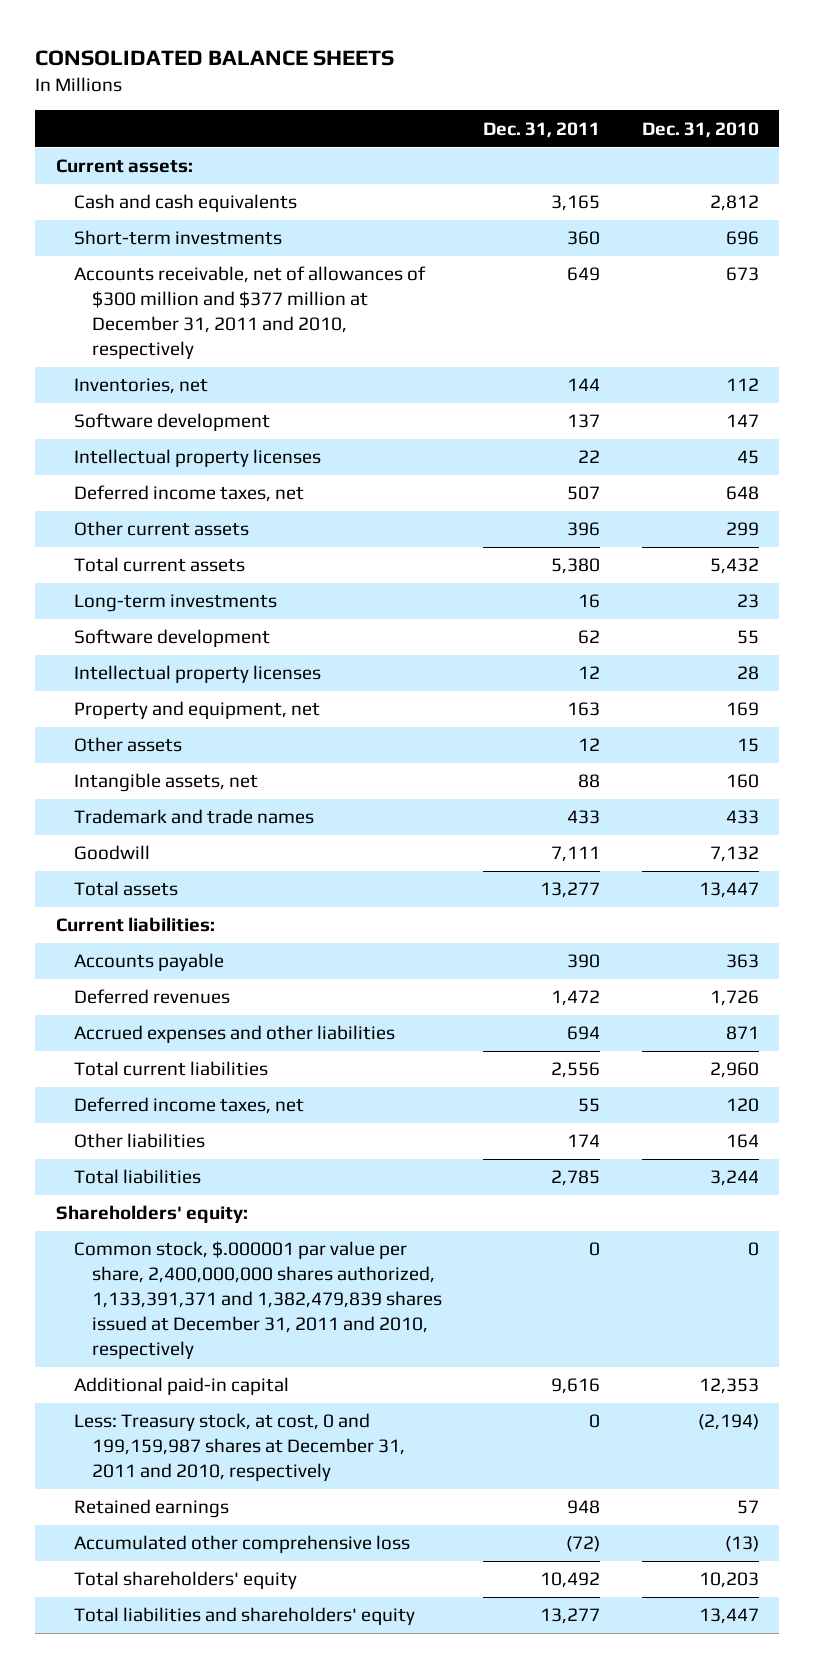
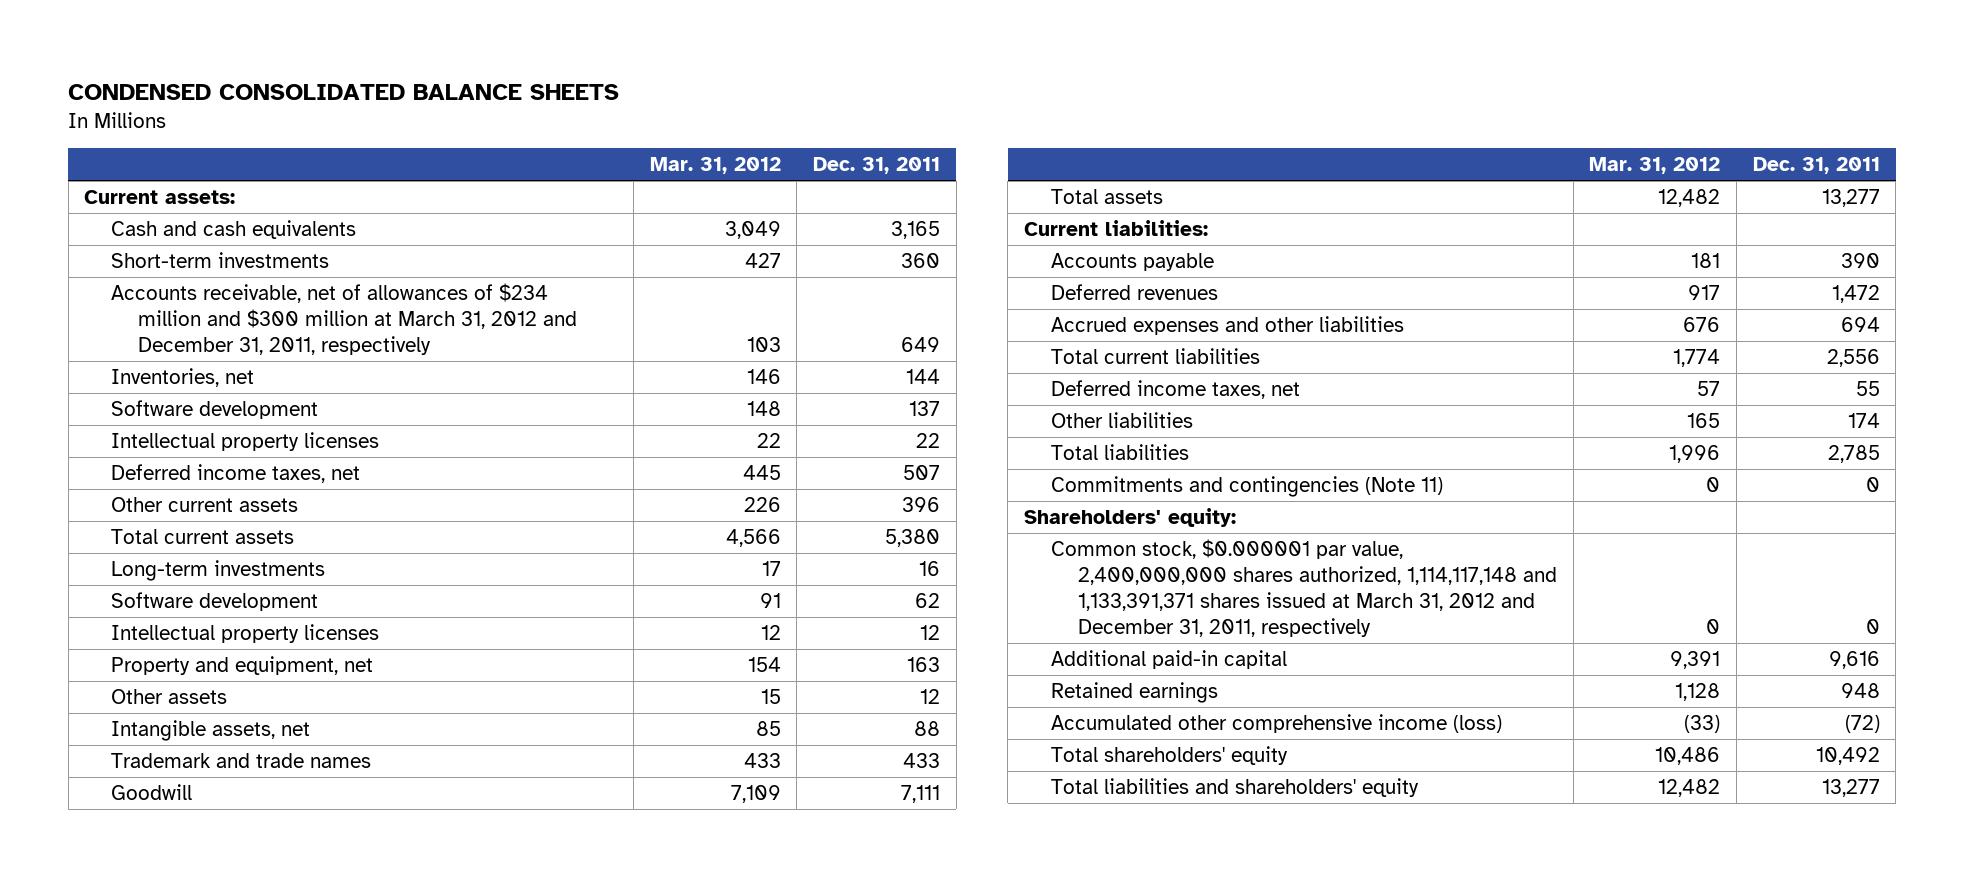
- CONSOLIDATED BALANCE SHEETS
+ CONDENSED CONSOLIDATED BALANCE SHEETS
- | Dec. 31, 2011 | Dec. 31, 2010
+ | Mar. 31, 2012 | Dec. 31, 2011
- Accounts receivable, net of allowances of $300 million and $377 million at December 31, 2011 and 2010, respectively | 649 | 673
+ Accounts receivable, net of allowances of $234 million and $300 million at March 31, 2012 and December 31, 2011, respectively | 103 | 649
+ Commitments and contingencies (Note 11) | 0 | 0
- Common stock, $.000001 par value per share, 2,400,000,000 shares authorized, 1,133,391,371 and 1,382,479,839 shares issued at December 31, 2011 and 2010, respectively | 0 | 0
+ Common stock, $0.000001 par value, 2,400,000,000 shares authorized, 1,114,117,148 and 1,133,391,371 shares issued at March 31, 2012 and December 31, 2011, respectively | 0 | 0
- Less: Treasury stock, at cost, 0 and 199,159,987 shares at December 31, 2011 and 2010, respectively | 0 | (2,194)
- Accumulated other comprehensive loss | (72) | (13)
+ Accumulated other comprehensive income (loss) | (33) | (72)

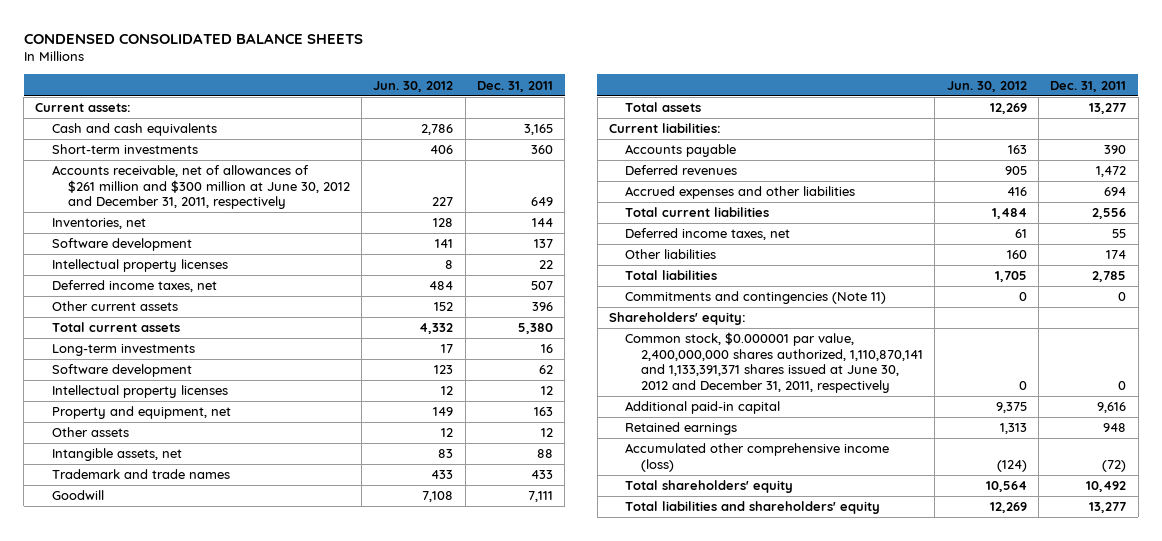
- | Mar. 31, 2012 | Dec. 31, 2011
+ | Jun. 30, 2012 | Dec. 31, 2011
- Accounts receivable, net of allowances of $234 million and $300 million at March 31, 2012 and December 31, 2011, respectively | 103 | 649
+ Accounts receivable, net of allowances of $261 million and $300 million at June 30, 2012 and December 31, 2011, respectively | 227 | 649
- Common stock, $0.000001 par value, 2,400,000,000 shares authorized, 1,114,117,148 and 1,133,391,371 shares issued at March 31, 2012 and December 31, 2011, respectively | 0 | 0
+ Common stock, $0.000001 par value, 2,400,000,000 shares authorized, 1,110,870,141 and 1,133,391,371 shares issued at June 30, 2012 and December 31, 2011, respectively | 0 | 0

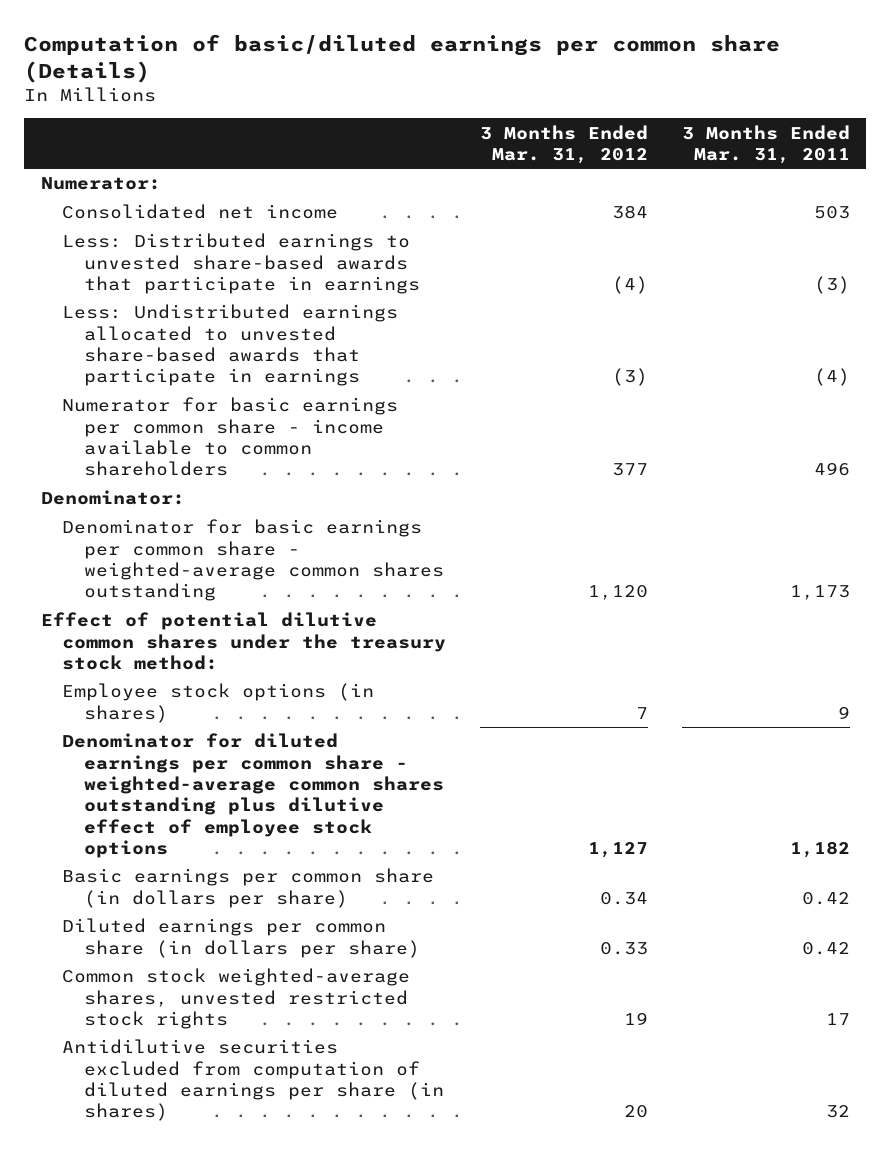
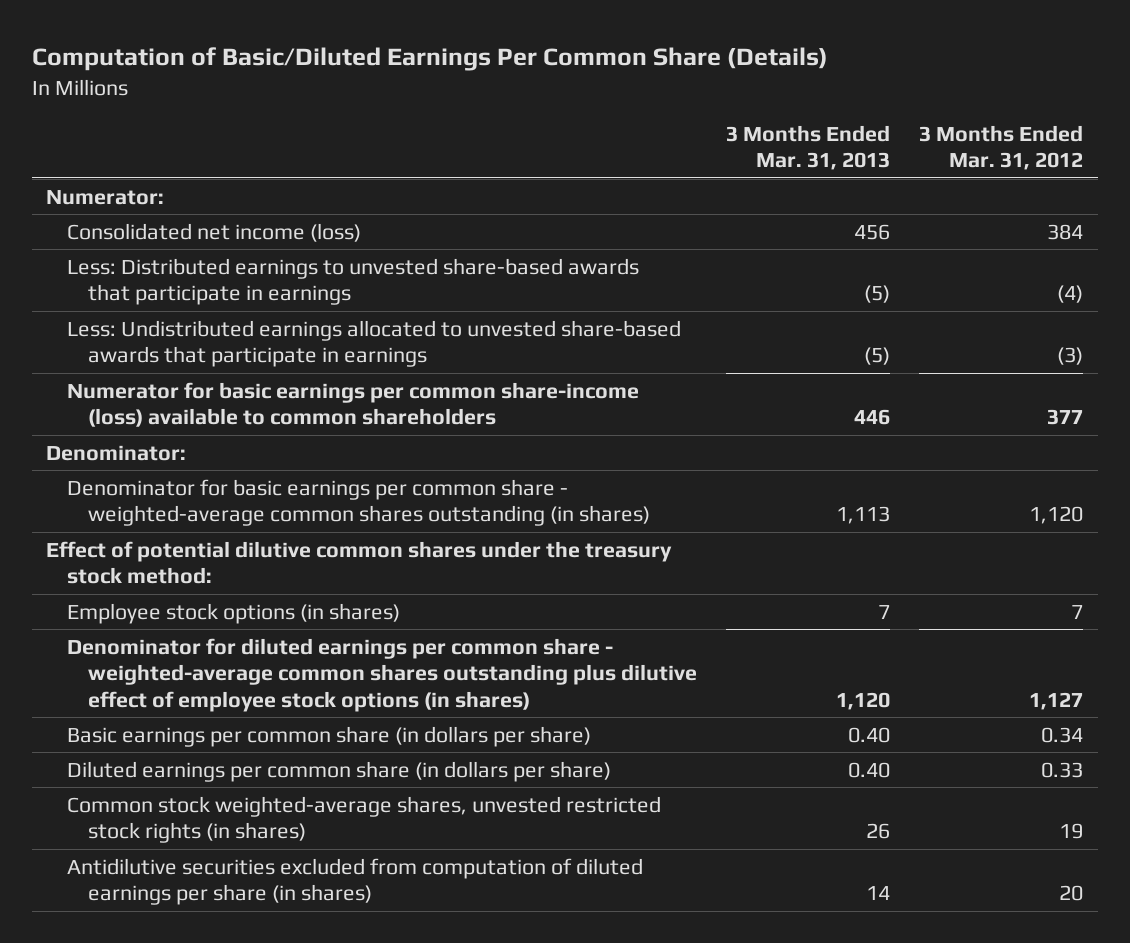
- Computation of basic/diluted earnings per common share (Details)
+ Computation of Basic/Diluted Earnings Per Common Share (Details)
- | 3 Months Ended Mar. 31, 2012 | 3 Months Ended Mar. 31, 2011
+ | 3 Months Ended Mar. 31, 2013 | 3 Months Ended Mar. 31, 2012
- Consolidated net income | 384 | 503
+ Consolidated net income (loss) | 456 | 384
- Numerator for basic earnings per common share - income available to common shareholders | 377 | 496
+ Numerator for basic earnings per common share-income (loss) available to common shareholders | 446 | 377
- Denominator for basic earnings per common share - weighted-average common shares outstanding | 1,120 | 1,173
+ Denominator for basic earnings per common share - weighted-average common shares outstanding (in shares) | 1,113 | 1,120
- Denominator for diluted earnings per common share - weighted-average common shares outstanding plus dilutive effect of employee stock options | 1,127 | 1,182
+ Denominator for diluted earnings per common share - weighted-average common shares outstanding plus dilutive effect of employee stock options (in shares) | 1,120 | 1,127
- Common stock weighted-average shares, unvested restricted stock rights | 19 | 17
+ Common stock weighted-average shares, unvested restricted stock rights (in shares) | 26 | 19

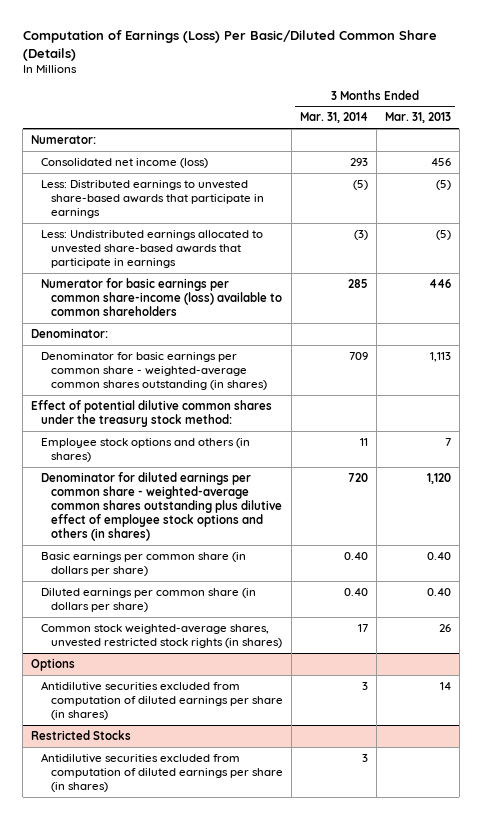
- Computation of Basic/Diluted Earnings Per Common Share (Details)
+ Computation of Earnings (Loss) Per Basic/Diluted Common Share (Details)
- | 3 Months Ended Mar. 31, 2013 | 3 Months Ended Mar. 31, 2012
+ | 3 Months Ended Mar. 31, 2014 | 3 Months Ended Mar. 31, 2013
- Employee stock options (in shares) | 7 | 7
- Denominator for diluted earnings per common share - weighted-average common shares outstanding plus dilutive effect of employee stock options (in shares) | 1,120 | 1,127
+ Employee stock options and others (in shares) | 11 | 7
+ Denominator for diluted earnings per common share - weighted-average common shares outstanding plus dilutive effect of employee stock options and others (in shares) | 720 | 1,120
+ Options
+ Restricted Stocks
+ Antidilutive securities excluded from computation of diluted earnings per share (in shares) | 3 |

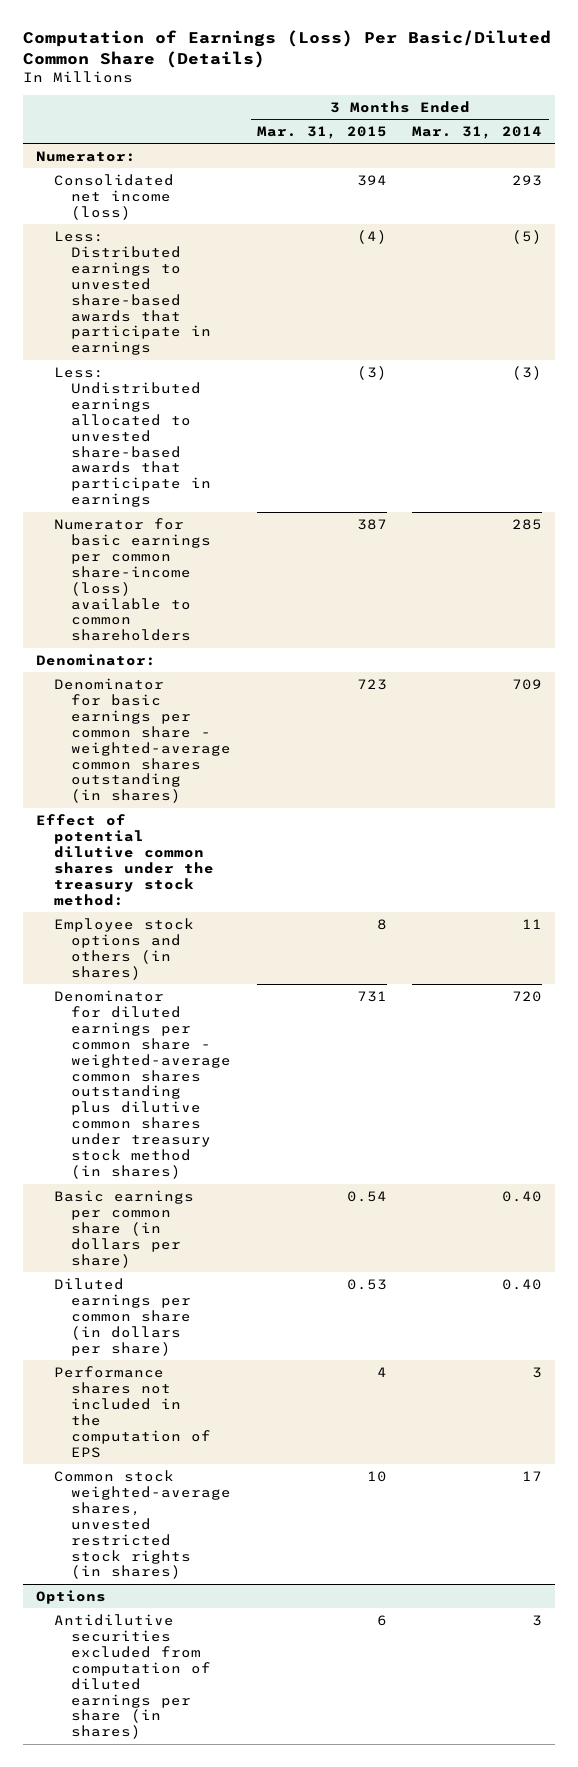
- | 3 Months Ended Mar. 31, 2014 | 3 Months Ended Mar. 31, 2013
+ | 3 Months Ended Mar. 31, 2015 | 3 Months Ended Mar. 31, 2014
- Denominator for diluted earnings per common share - weighted-average common shares outstanding plus dilutive effect of employee stock options and others (in shares) | 720 | 1,120
+ Denominator for diluted earnings per common share - weighted-average common shares outstanding plus dilutive common shares under treasury stock method (in shares) | 731 | 720
+ Performance shares not included in the computation of EPS | 4 | 3
- Restricted Stocks
- Antidilutive securities excluded from computation of diluted earnings per share (in shares) | 3 |

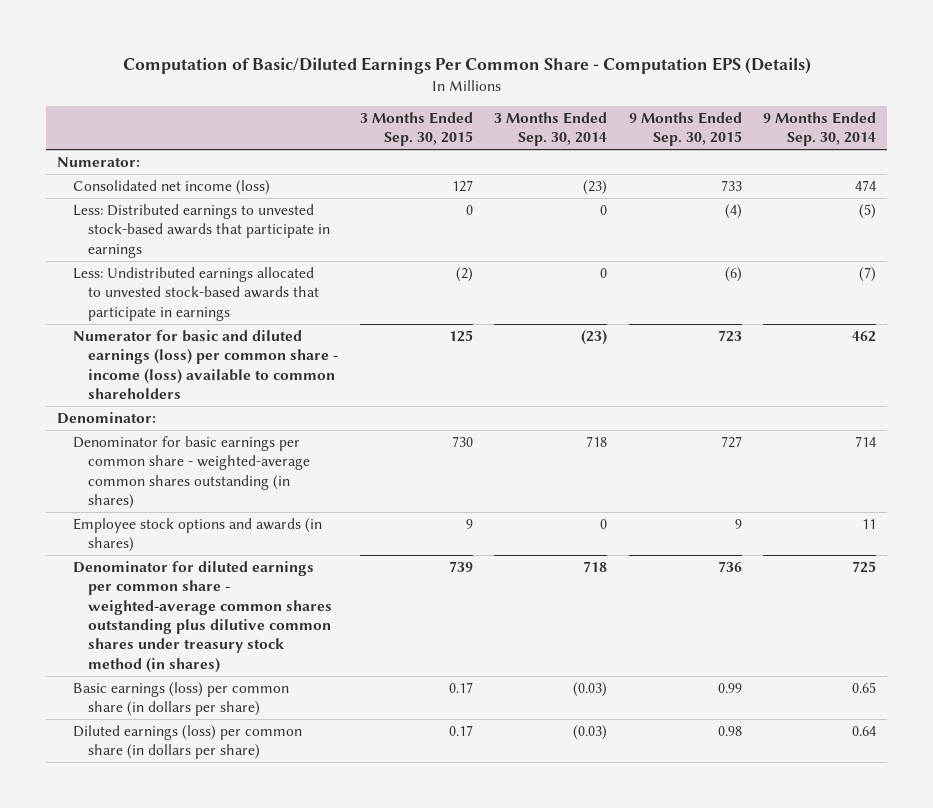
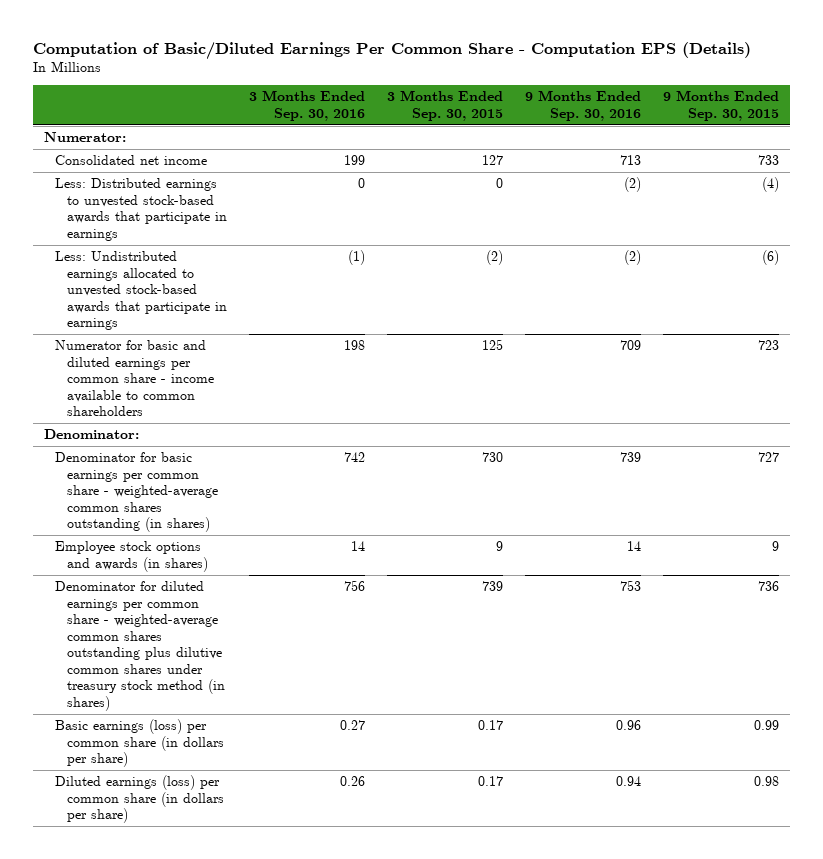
- | 3 Months Ended Sep. 30, 2015 | 3 Months Ended Sep. 30, 2014 | 9 Months Ended Sep. 30, 2015 | 9 Months Ended Sep. 30, 2014
+ | 3 Months Ended Sep. 30, 2016 | 3 Months Ended Sep. 30, 2015 | 9 Months Ended Sep. 30, 2016 | 9 Months Ended Sep. 30, 2015
- Consolidated net income (loss) | 127 | (23) | 733 | 474
+ Consolidated net income | 199 | 127 | 713 | 733
- Numerator for basic and diluted earnings (loss) per common share - income (loss) available to common shareholders | 125 | (23) | 723 | 462
+ Numerator for basic and diluted earnings per common share - income available to common shareholders | 198 | 125 | 709 | 723

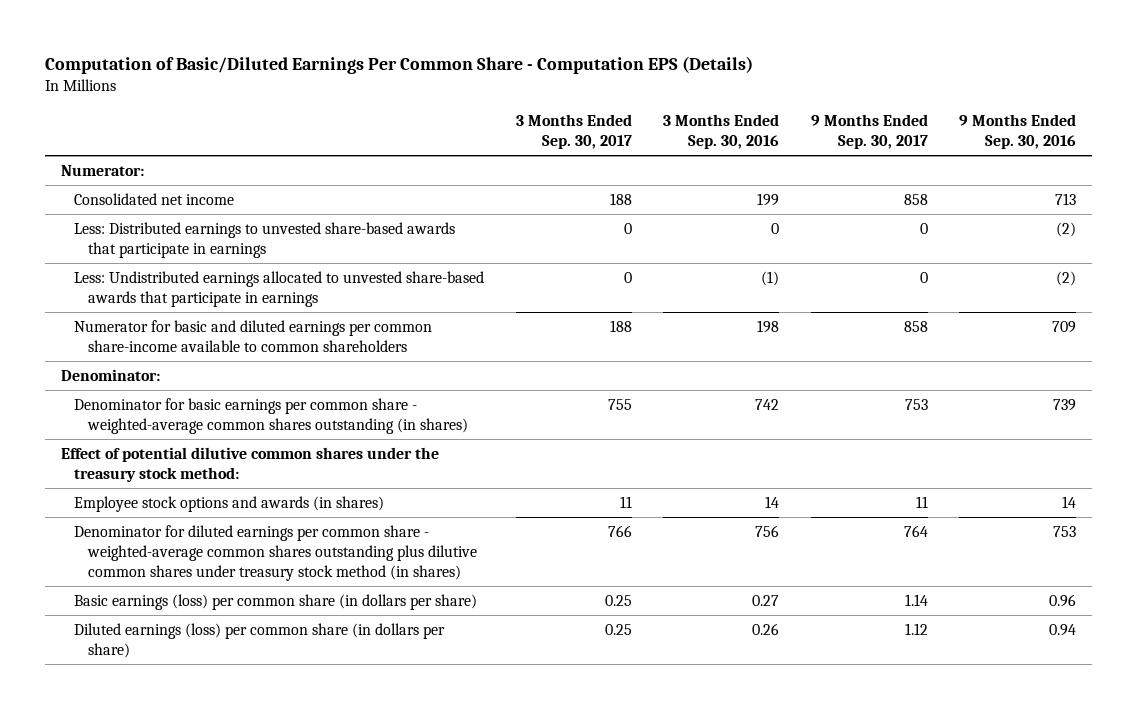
- | 3 Months Ended Sep. 30, 2016 | 3 Months Ended Sep. 30, 2015 | 9 Months Ended Sep. 30, 2016 | 9 Months Ended Sep. 30, 2015
+ | 3 Months Ended Sep. 30, 2017 | 3 Months Ended Sep. 30, 2016 | 9 Months Ended Sep. 30, 2017 | 9 Months Ended Sep. 30, 2016
- Less: Distributed earnings to unvested stock-based awards that participate in earnings | 0 | 0 | (2) | (4)
- Less: Undistributed earnings allocated to unvested stock-based awards that participate in earnings | (1) | (2) | (2) | (6)
- Numerator for basic and diluted earnings per common share - income available to common shareholders | 198 | 125 | 709 | 723
+ Less: Distributed earnings to unvested share-based awards that participate in earnings | 0 | 0 | 0 | (2)
+ Less: Undistributed earnings allocated to unvested share-based awards that participate in earnings | 0 | (1) | 0 | (2)
+ Numerator for basic and diluted earnings per common share-income available to common shareholders | 188 | 198 | 858 | 709
+ Effect of potential dilutive common shares under the treasury stock method:

